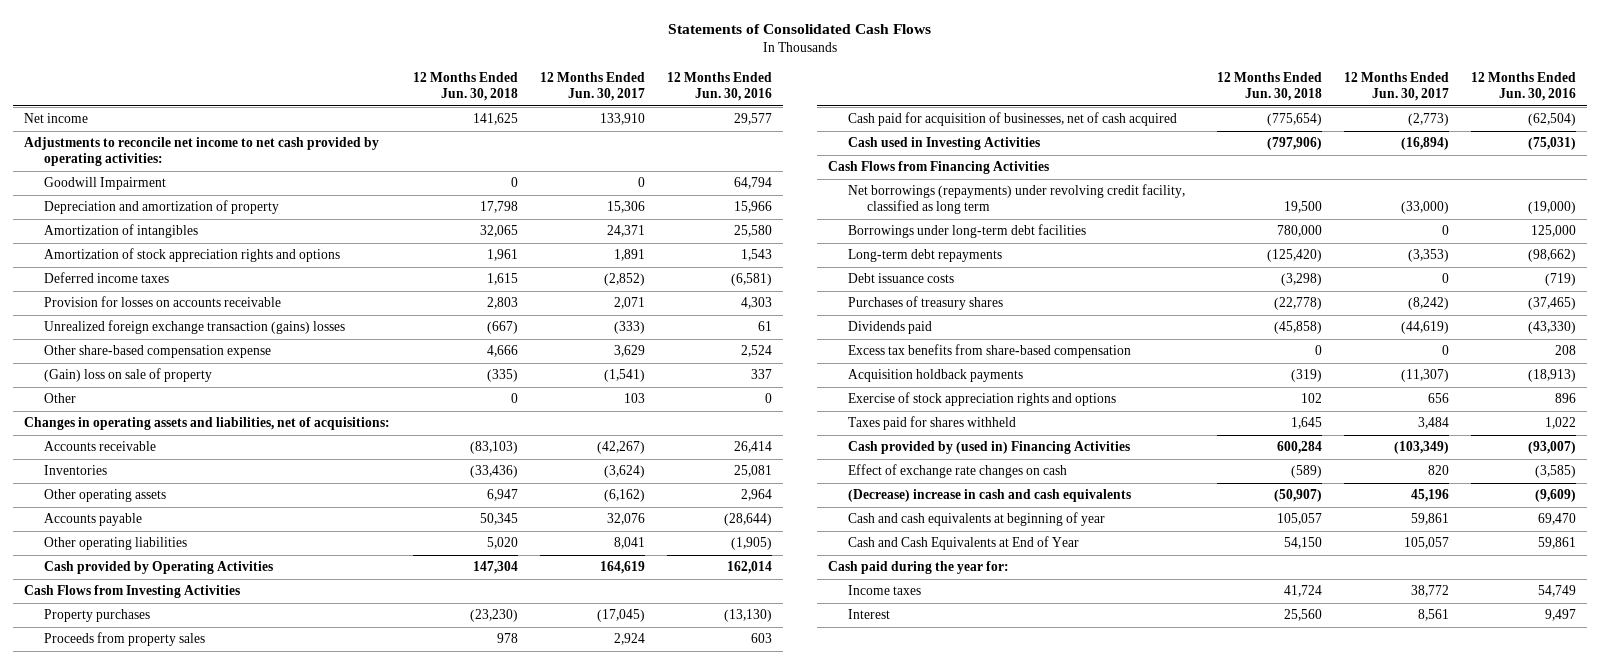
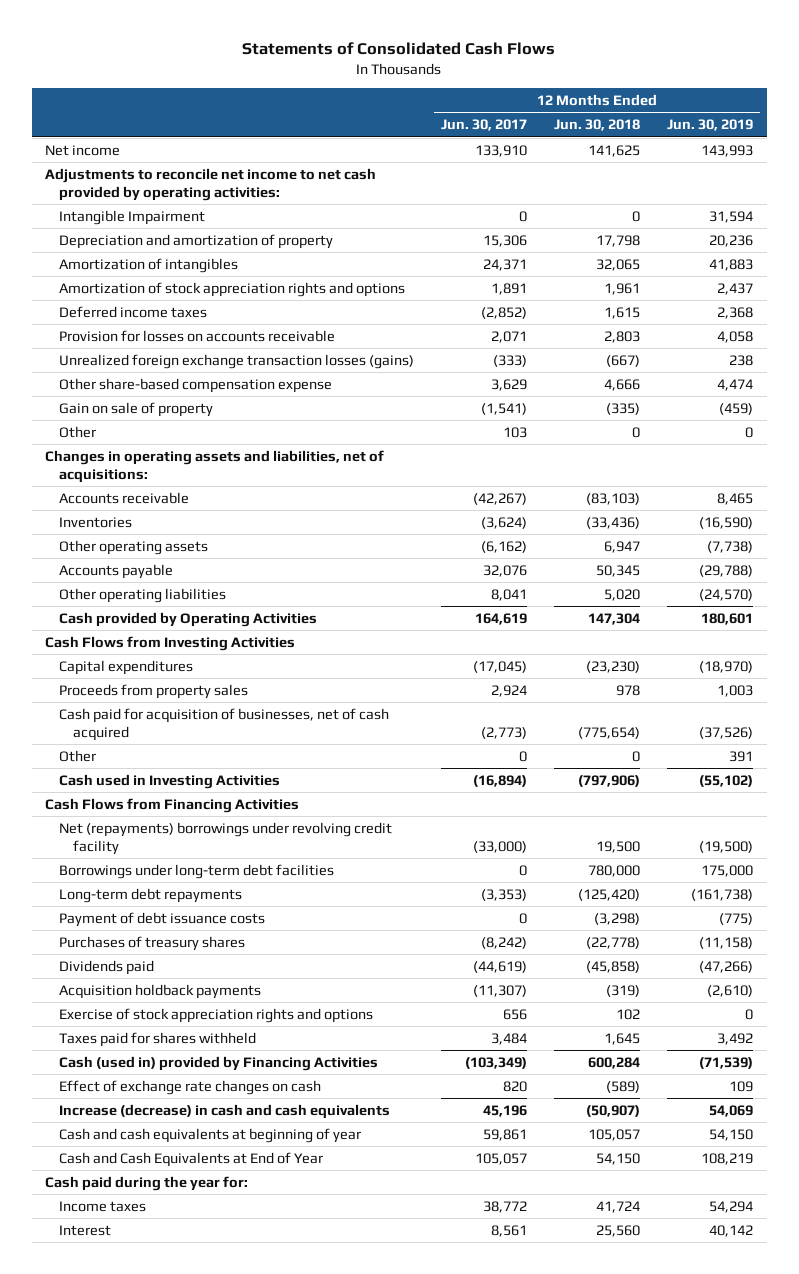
- | 12 Months Ended Jun. 30, 2018 | 12 Months Ended Jun. 30, 2017 | 12 Months Ended Jun. 30, 2016
+ | 12 Months Ended Jun. 30, 2017 | 12 Months Ended Jun. 30, 2018 | 12 Months Ended Jun. 30, 2019
- Goodwill Impairment | 0 | 0 | 64,794
+ Intangible Impairment | 0 | 0 | 31,594
- Unrealized foreign exchange transaction (gains) losses | (667) | (333) | 61
+ Unrealized foreign exchange transaction losses (gains) | (333) | (667) | 238
- (Gain) loss on sale of property | (335) | (1,541) | 337
+ Gain on sale of property | (1,541) | (335) | (459)
- Property purchases | (23,230) | (17,045) | (13,130)
+ Capital expenditures | (17,045) | (23,230) | (18,970)
+ Other | 0 | 0 | 391
- Net borrowings (repayments) under revolving credit facility, classified as long term | 19,500 | (33,000) | (19,000)
+ Net (repayments) borrowings under revolving credit facility | (33,000) | 19,500 | (19,500)
- Debt issuance costs | (3,298) | 0 | (719)
+ Payment of debt issuance costs | 0 | (3,298) | (775)
- Excess tax benefits from share-based compensation | 0 | 0 | 208
- Cash provided by (used in) Financing Activities | 600,284 | (103,349) | (93,007)
+ Cash (used in) provided by Financing Activities | (103,349) | 600,284 | (71,539)
- (Decrease) increase in cash and cash equivalents | (50,907) | 45,196 | (9,609)
+ Increase (decrease) in cash and cash equivalents | 45,196 | (50,907) | 54,069

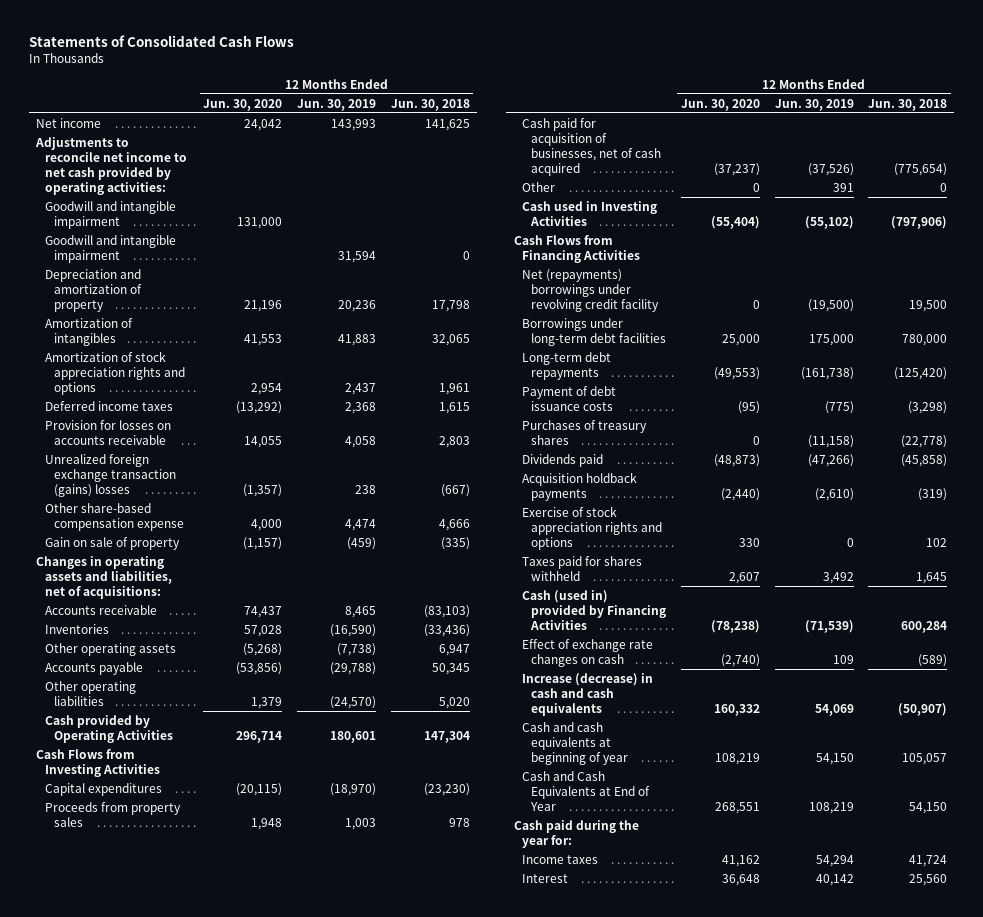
- | 12 Months Ended Jun. 30, 2017 | 12 Months Ended Jun. 30, 2018 | 12 Months Ended Jun. 30, 2019
+ | 12 Months Ended Jun. 30, 2020 | 12 Months Ended Jun. 30, 2019 | 12 Months Ended Jun. 30, 2018
- Intangible Impairment | 0 | 0 | 31,594
+ Goodwill and intangible impairment | 131,000 | |
+ Goodwill and intangible impairment | | 31,594 | 0
- Unrealized foreign exchange transaction losses (gains) | (333) | (667) | 238
+ Unrealized foreign exchange transaction (gains) losses | (1,357) | 238 | (667)
- Other | 103 | 0 | 0

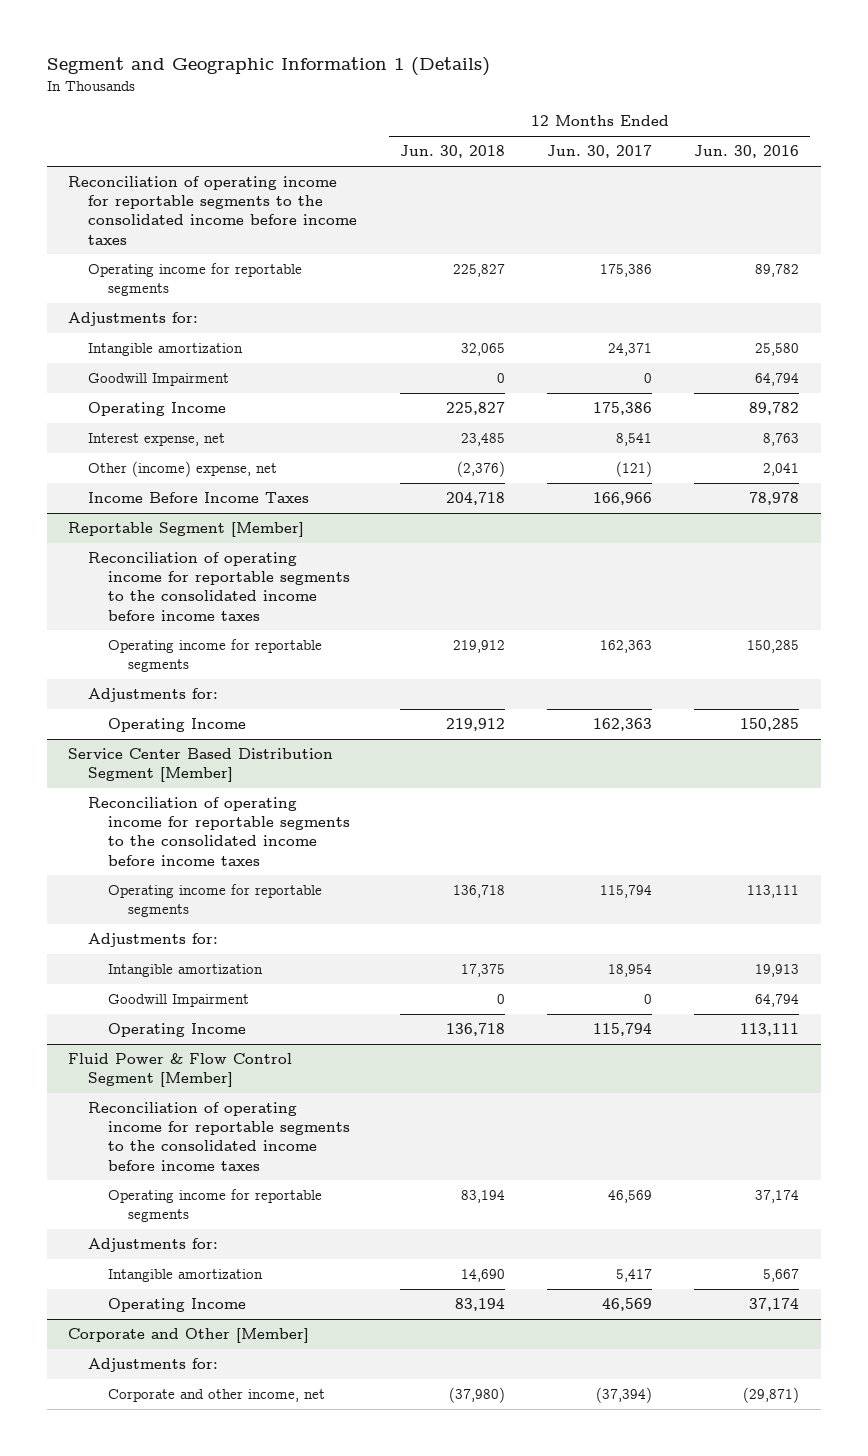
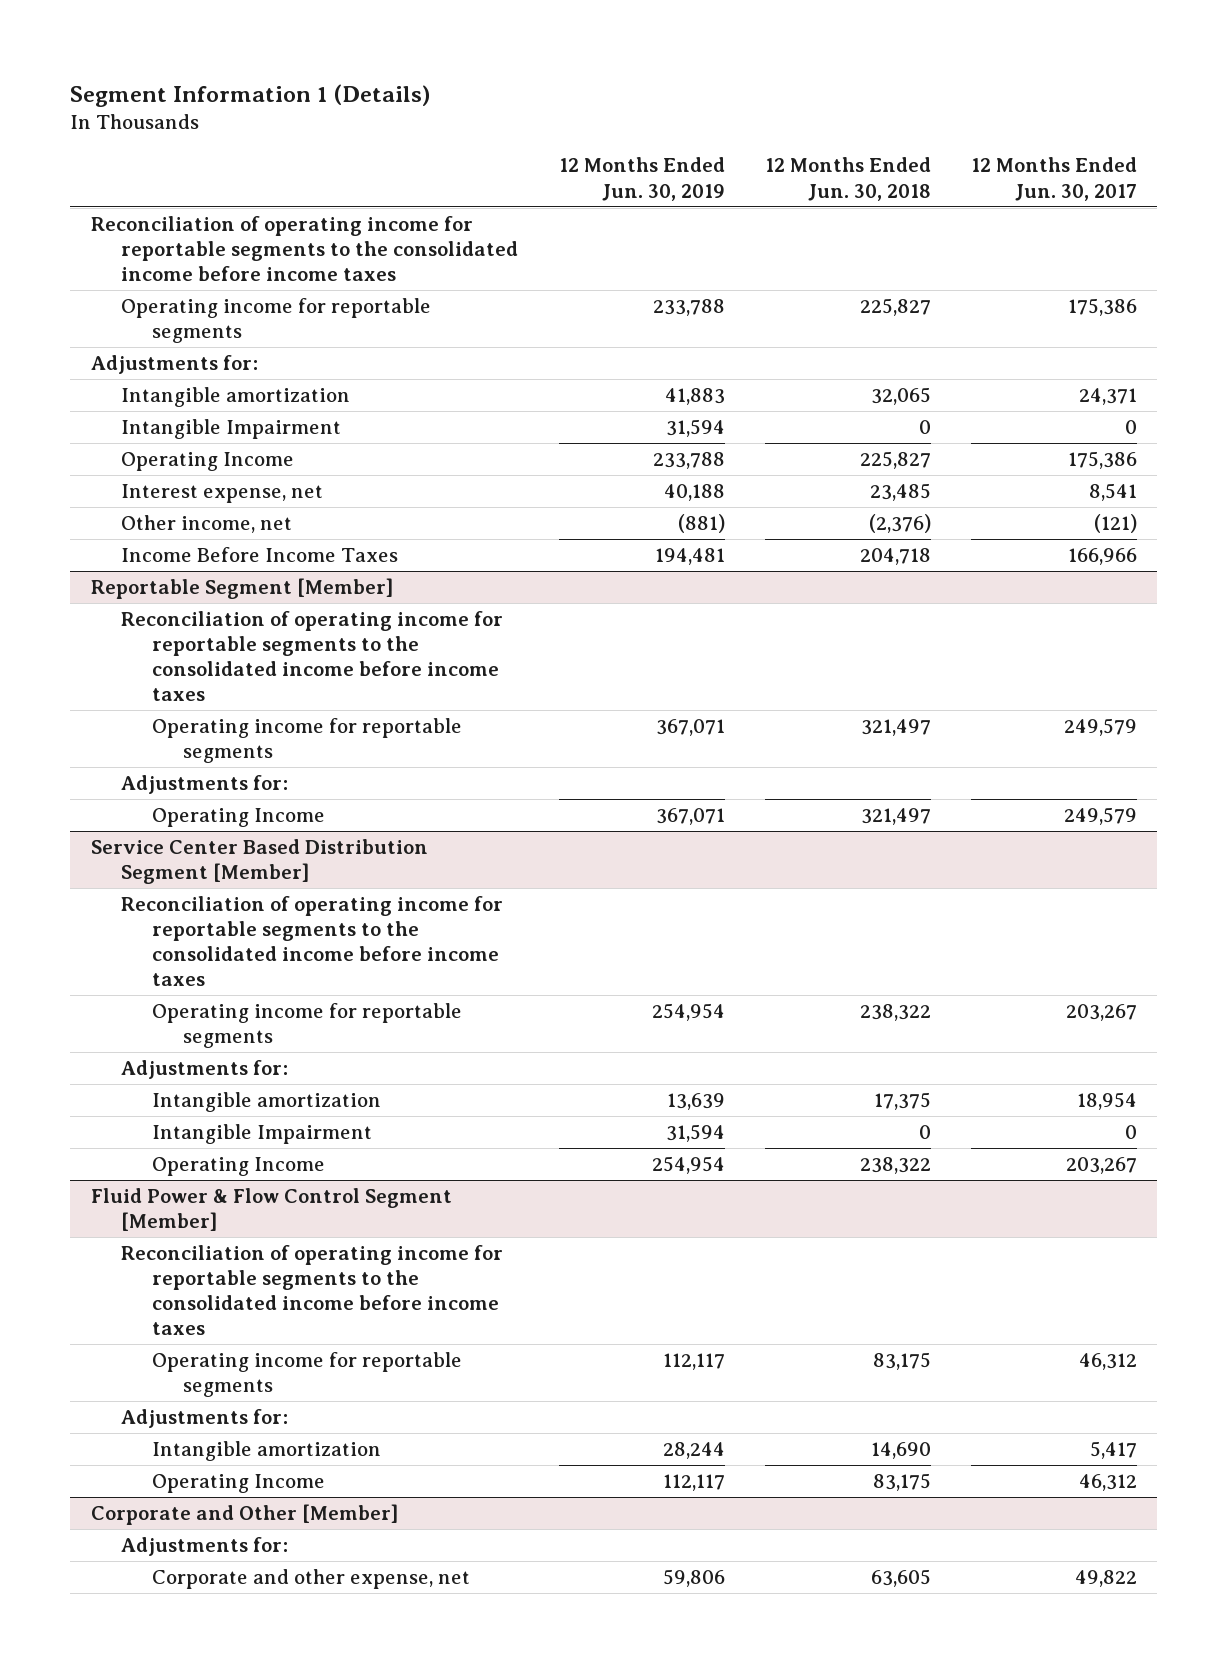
- Segment and Geographic Information 1 (Details)
+ Segment Information 1 (Details)
- | 12 Months Ended Jun. 30, 2018 | 12 Months Ended Jun. 30, 2017 | 12 Months Ended Jun. 30, 2016
+ | 12 Months Ended Jun. 30, 2019 | 12 Months Ended Jun. 30, 2018 | 12 Months Ended Jun. 30, 2017
- Goodwill Impairment | 0 | 0 | 64,794
+ Intangible Impairment | 31,594 | 0 | 0
- Other (income) expense, net | (2,376) | (121) | 2,041
+ Other income, net | (881) | (2,376) | (121)
@ Reportable Segment [Member]
- Operating income for reportable segments | 219,912 | 162,363 | 150,285
+ Operating income for reportable segments | 367,071 | 321,497 | 249,579
- Operating Income | 219,912 | 162,363 | 150,285
+ Operating Income | 367,071 | 321,497 | 249,579
@ Service Center Based Distribution Segment [Member]
- Operating income for reportable segments | 136,718 | 115,794 | 113,111
+ Operating income for reportable segments | 254,954 | 238,322 | 203,267
- Goodwill Impairment | 0 | 0 | 64,794
- Operating Income | 136,718 | 115,794 | 113,111
+ Intangible Impairment | 31,594 | 0 | 0
+ Operating Income | 254,954 | 238,322 | 203,267
@ Fluid Power & Flow Control Segment [Member]
- Operating income for reportable segments | 83,194 | 46,569 | 37,174
+ Operating income for reportable segments | 112,117 | 83,175 | 46,312
- Operating Income | 83,194 | 46,569 | 37,174
+ Operating Income | 112,117 | 83,175 | 46,312
@ Corporate and Other [Member]
- Corporate and other income, net | (37,980) | (37,394) | (29,871)
+ Corporate and other expense, net | 59,806 | 63,605 | 49,822

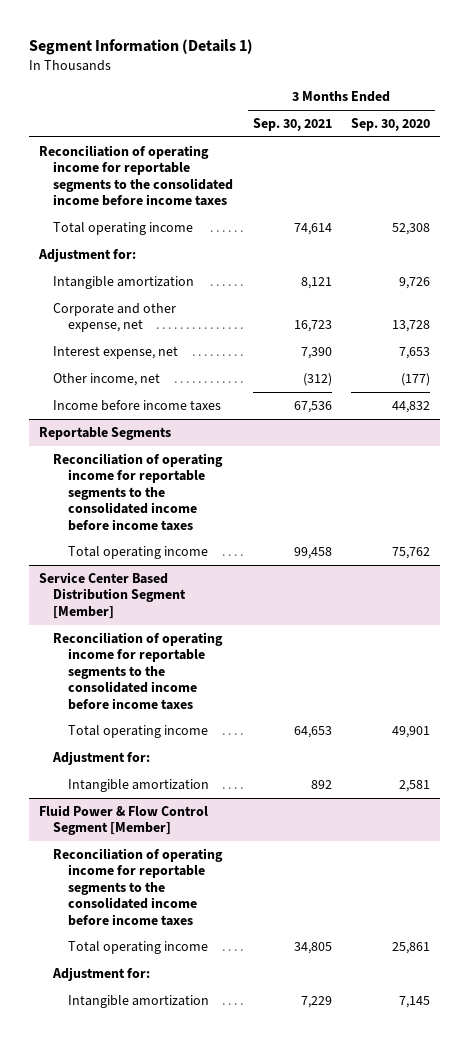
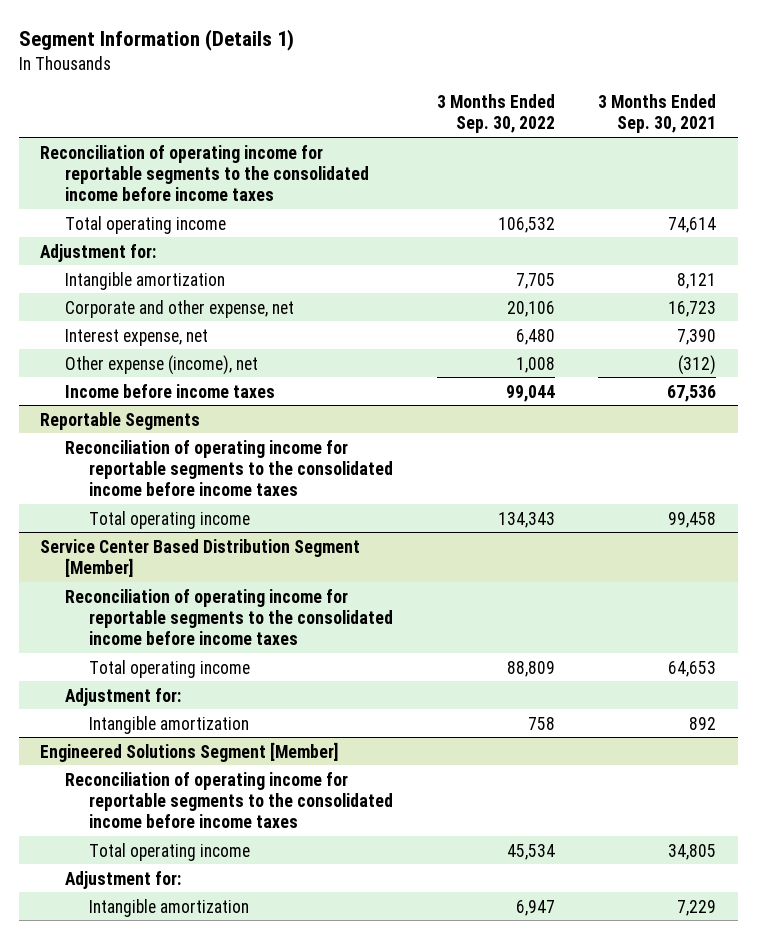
- | 3 Months Ended Sep. 30, 2021 | 3 Months Ended Sep. 30, 2020
+ | 3 Months Ended Sep. 30, 2022 | 3 Months Ended Sep. 30, 2021
- Other income, net | (312) | (177)
+ Other expense (income), net | 1,008 | (312)
- Fluid Power & Flow Control Segment [Member]
+ Engineered Solutions Segment [Member]

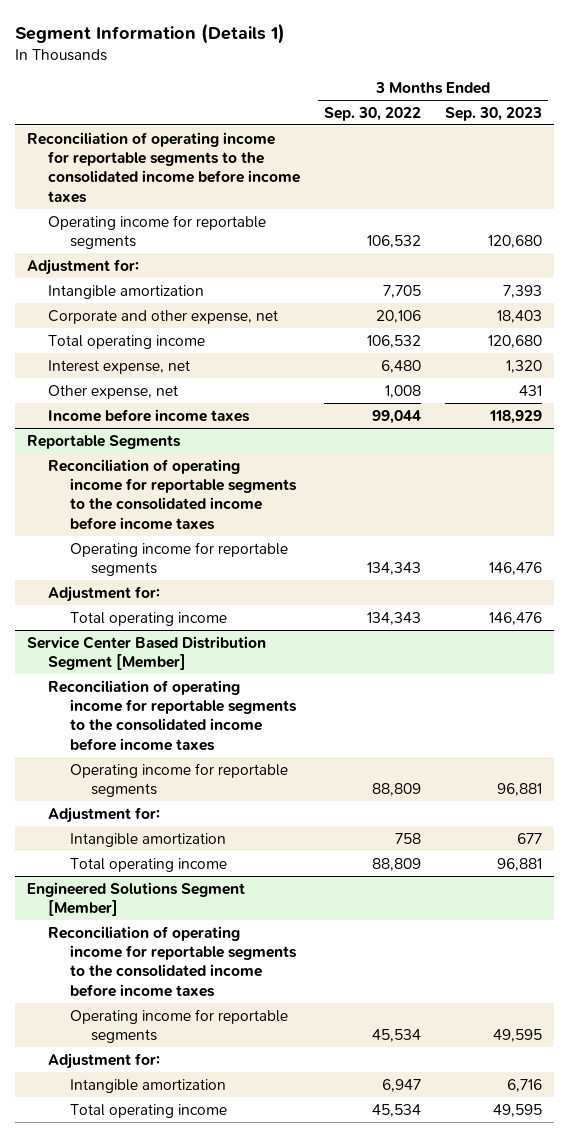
- | 3 Months Ended Sep. 30, 2022 | 3 Months Ended Sep. 30, 2021
+ | 3 Months Ended Sep. 30, 2022 | 3 Months Ended Sep. 30, 2023
+ Operating income for reportable segments | 106,532 | 120,680
moved down: Total operating income | 106,532 | 120,680
- Other expense (income), net | 1,008 | (312)
+ Other expense, net | 1,008 | 431
@ Reportable Segments
+ Operating income for reportable segments | 134,343 | 146,476
+ Adjustment for:
@ Service Center Based Distribution Segment [Member]
+ Operating income for reportable segments | 88,809 | 96,881
moved down: Total operating income | 88,809 | 96,881
@ Engineered Solutions Segment [Member]
+ Operating income for reportable segments | 45,534 | 49,595
moved down: Total operating income | 45,534 | 49,595

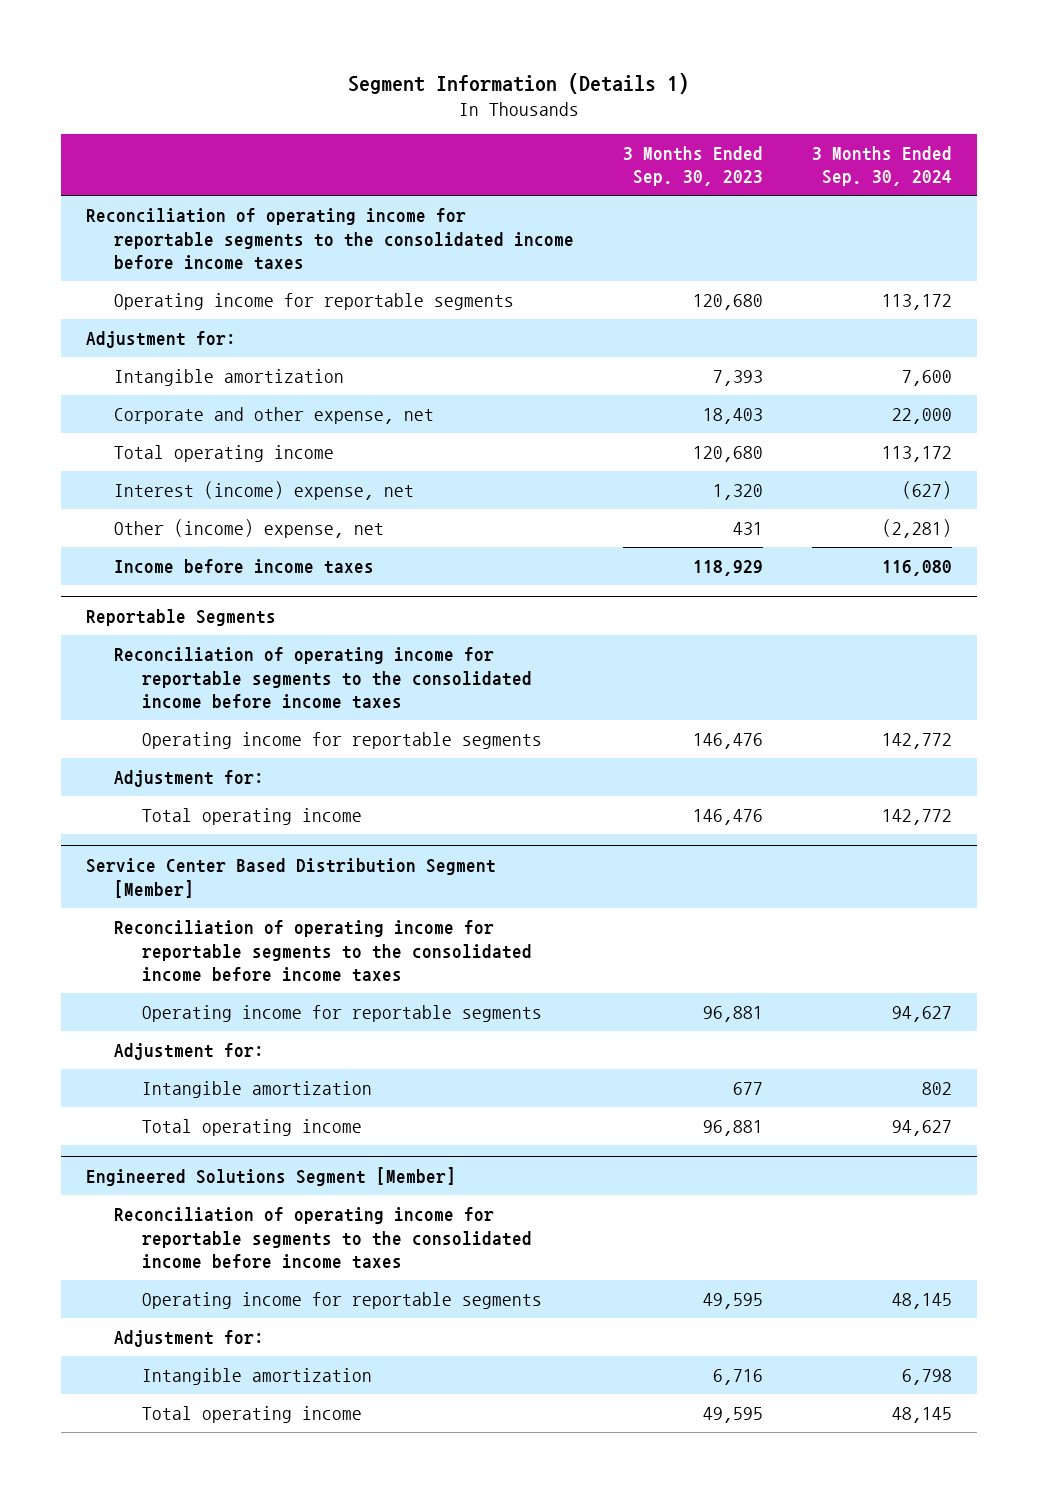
- | 3 Months Ended Sep. 30, 2022 | 3 Months Ended Sep. 30, 2023
+ | 3 Months Ended Sep. 30, 2023 | 3 Months Ended Sep. 30, 2024
- Interest expense, net | 6,480 | 1,320
- Other expense, net | 1,008 | 431
+ Interest (income) expense, net | 1,320 | (627)
+ Other (income) expense, net | 431 | (2,281)

